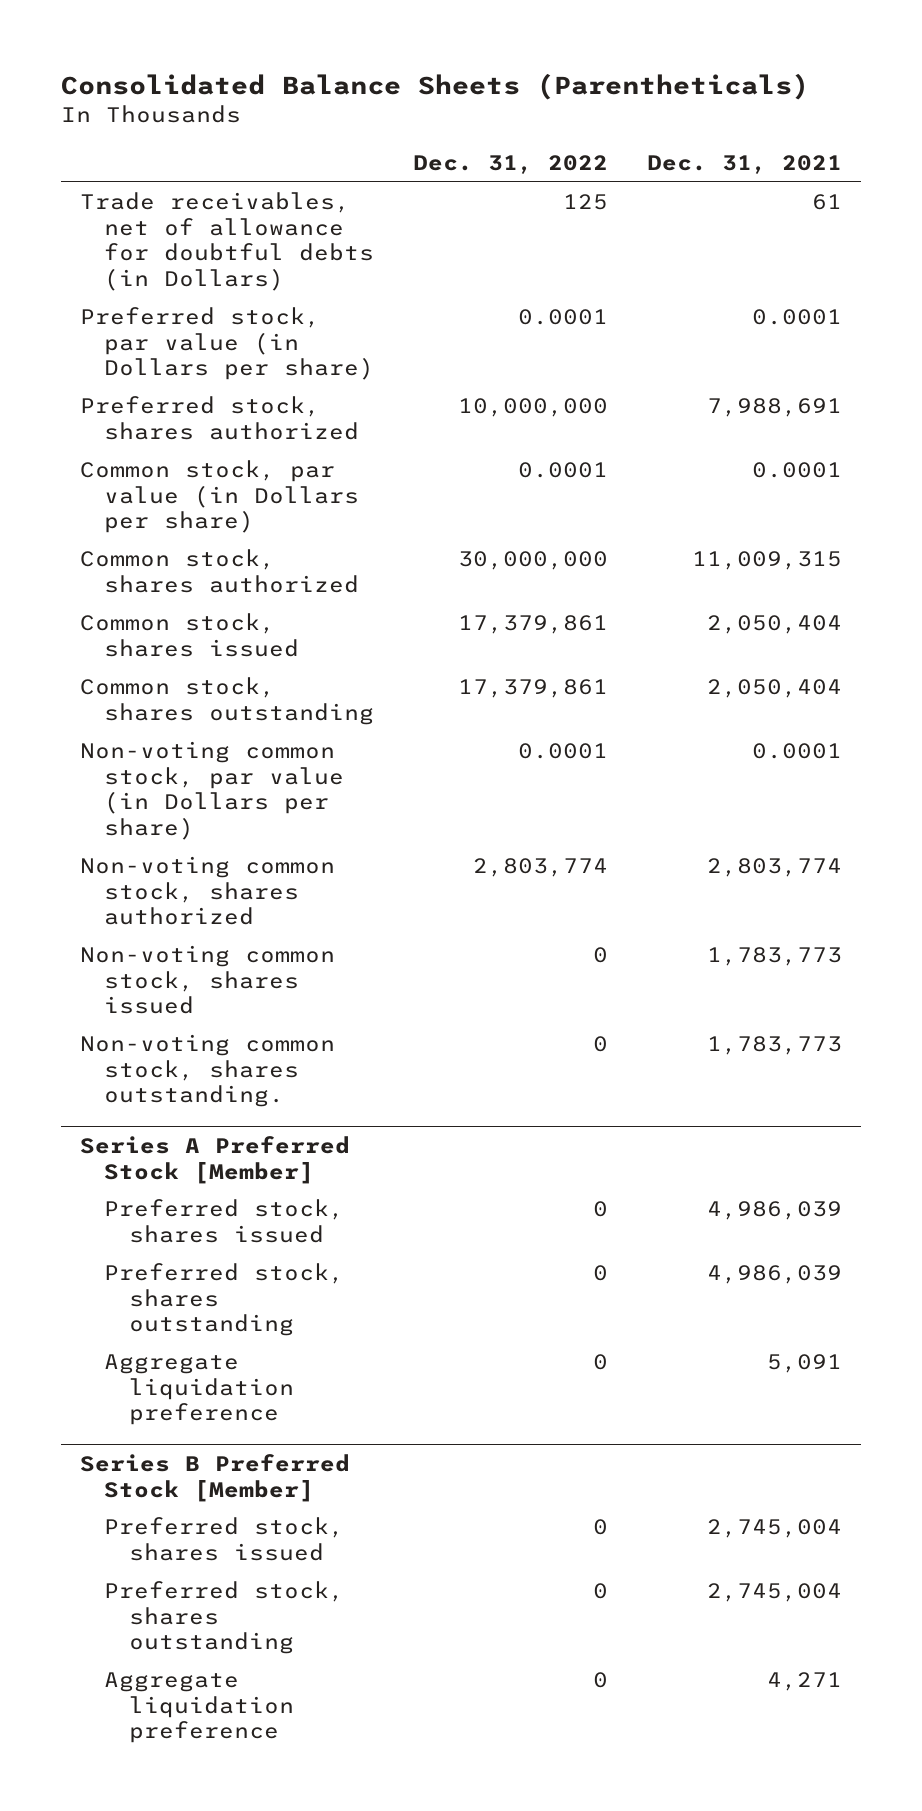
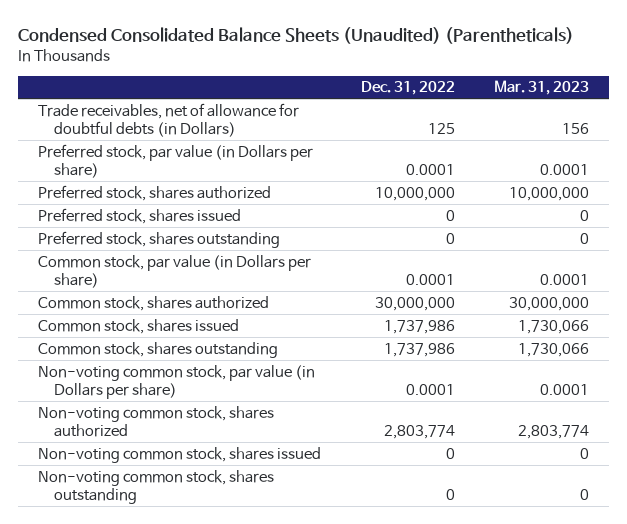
- Consolidated Balance Sheets (Parentheticals)
+ Condensed Consolidated Balance Sheets (Unaudited) (Parentheticals)
- | Dec. 31, 2022 | Dec. 31, 2021
+ | Dec. 31, 2022 | Mar. 31, 2023
+ Preferred stock, shares issued | 0 | 0
+ Preferred stock, shares outstanding | 0 | 0
- Common stock, shares issued | 17,379,861 | 2,050,404
- Common stock, shares outstanding | 17,379,861 | 2,050,404
+ Common stock, shares issued | 1,737,986 | 1,730,066
+ Common stock, shares outstanding | 1,737,986 | 1,730,066
- Non-voting common stock, shares outstanding. | 0 | 1,783,773
- Series A Preferred Stock [Member]
- Preferred stock, shares issued | 0 | 4,986,039
- Preferred stock, shares outstanding | 0 | 4,986,039
- Aggregate liquidation preference | 0 | 5,091
- Series B Preferred Stock [Member]
- Preferred stock, shares issued | 0 | 2,745,004
- Preferred stock, shares outstanding | 0 | 2,745,004
- Aggregate liquidation preference | 0 | 4,271
+ Non-voting common stock, shares outstanding | 0 | 0

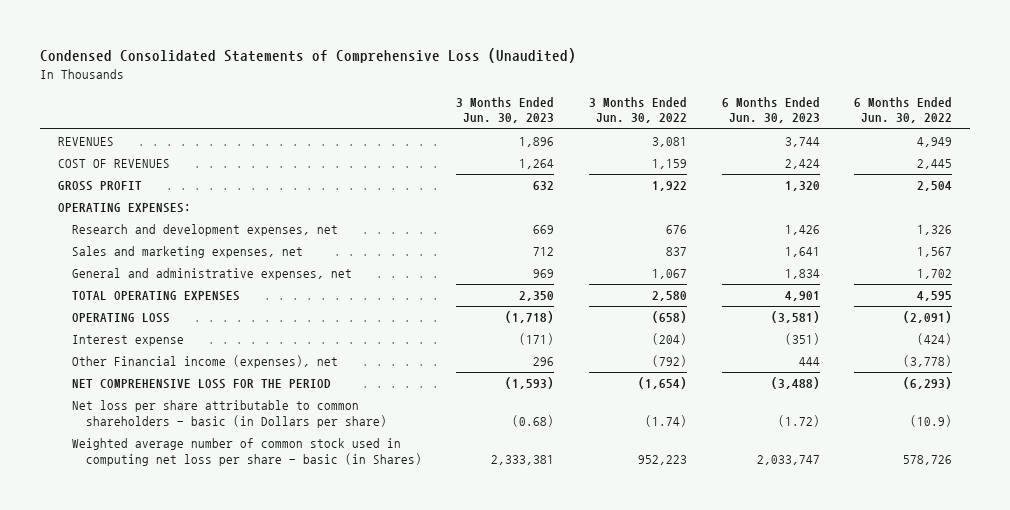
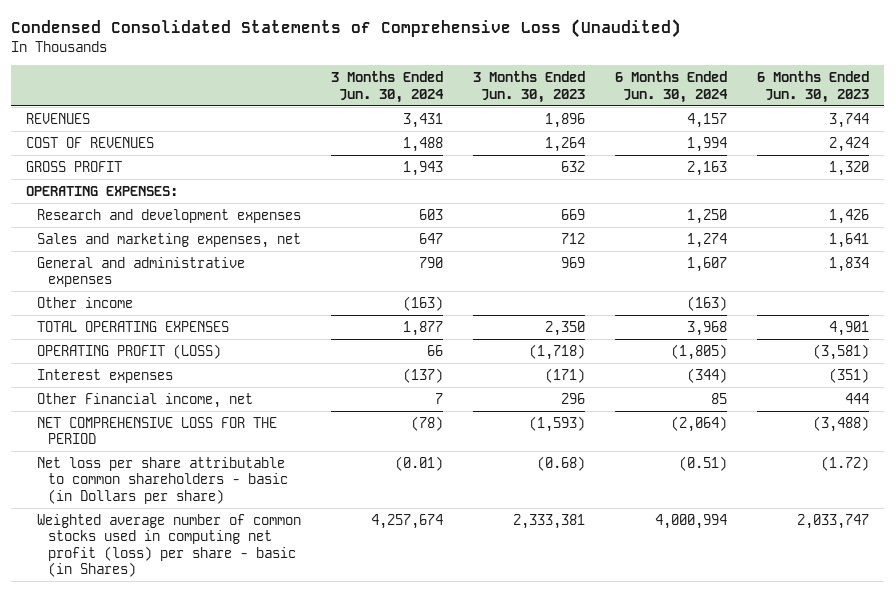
- | 3 Months Ended Jun. 30, 2023 | 3 Months Ended Jun. 30, 2022 | 6 Months Ended Jun. 30, 2023 | 6 Months Ended Jun. 30, 2022
+ | 3 Months Ended Jun. 30, 2024 | 3 Months Ended Jun. 30, 2023 | 6 Months Ended Jun. 30, 2024 | 6 Months Ended Jun. 30, 2023
- Research and development expenses, net | 669 | 676 | 1,426 | 1,326
+ Research and development expenses | 603 | 669 | 1,250 | 1,426
- General and administrative expenses, net | 969 | 1,067 | 1,834 | 1,702
+ General and administrative expenses | 790 | 969 | 1,607 | 1,834
+ Other income | (163) | | (163) |
- OPERATING LOSS | (1,718) | (658) | (3,581) | (2,091)
- Interest expense | (171) | (204) | (351) | (424)
- Other Financial income (expenses), net | 296 | (792) | 444 | (3,778)
+ OPERATING PROFIT (LOSS) | 66 | (1,718) | (1,805) | (3,581)
+ Interest expenses | (137) | (171) | (344) | (351)
+ Other Financial income, net | 7 | 296 | 85 | 444
- Weighted average number of common stock used in computing net loss per share - basic (in Shares) | 2,333,381 | 952,223 | 2,033,747 | 578,726
+ Weighted average number of common stocks used in computing net profit (loss) per share - basic (in Shares) | 4,257,674 | 2,333,381 | 4,000,994 | 2,033,747

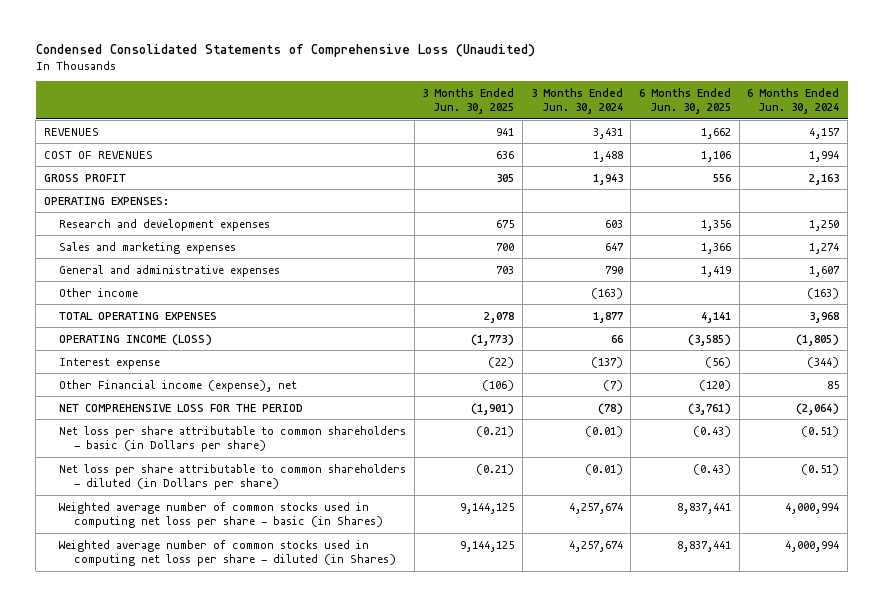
- | 3 Months Ended Jun. 30, 2024 | 3 Months Ended Jun. 30, 2023 | 6 Months Ended Jun. 30, 2024 | 6 Months Ended Jun. 30, 2023
+ | 3 Months Ended Jun. 30, 2025 | 3 Months Ended Jun. 30, 2024 | 6 Months Ended Jun. 30, 2025 | 6 Months Ended Jun. 30, 2024
- Sales and marketing expenses, net | 647 | 712 | 1,274 | 1,641
+ Sales and marketing expenses | 700 | 647 | 1,366 | 1,274
- OPERATING PROFIT (LOSS) | 66 | (1,718) | (1,805) | (3,581)
- Interest expenses | (137) | (171) | (344) | (351)
- Other Financial income, net | 7 | 296 | 85 | 444
+ OPERATING INCOME (LOSS) | (1,773) | 66 | (3,585) | (1,805)
+ Interest expense | (22) | (137) | (56) | (344)
+ Other Financial income (expense), net | (106) | (7) | (120) | 85
- Weighted average number of common stocks used in computing net profit (loss) per share - basic (in Shares) | 4,257,674 | 2,333,381 | 4,000,994 | 2,033,747
+ Net loss per share attributable to common shareholders - diluted (in Dollars per share) | (0.21) | (0.01) | (0.43) | (0.51)
+ Weighted average number of common stocks used in computing net loss per share - basic (in Shares) | 9,144,125 | 4,257,674 | 8,837,441 | 4,000,994
+ Weighted average number of common stocks used in computing net loss per share - diluted (in Shares) | 9,144,125 | 4,257,674 | 8,837,441 | 4,000,994

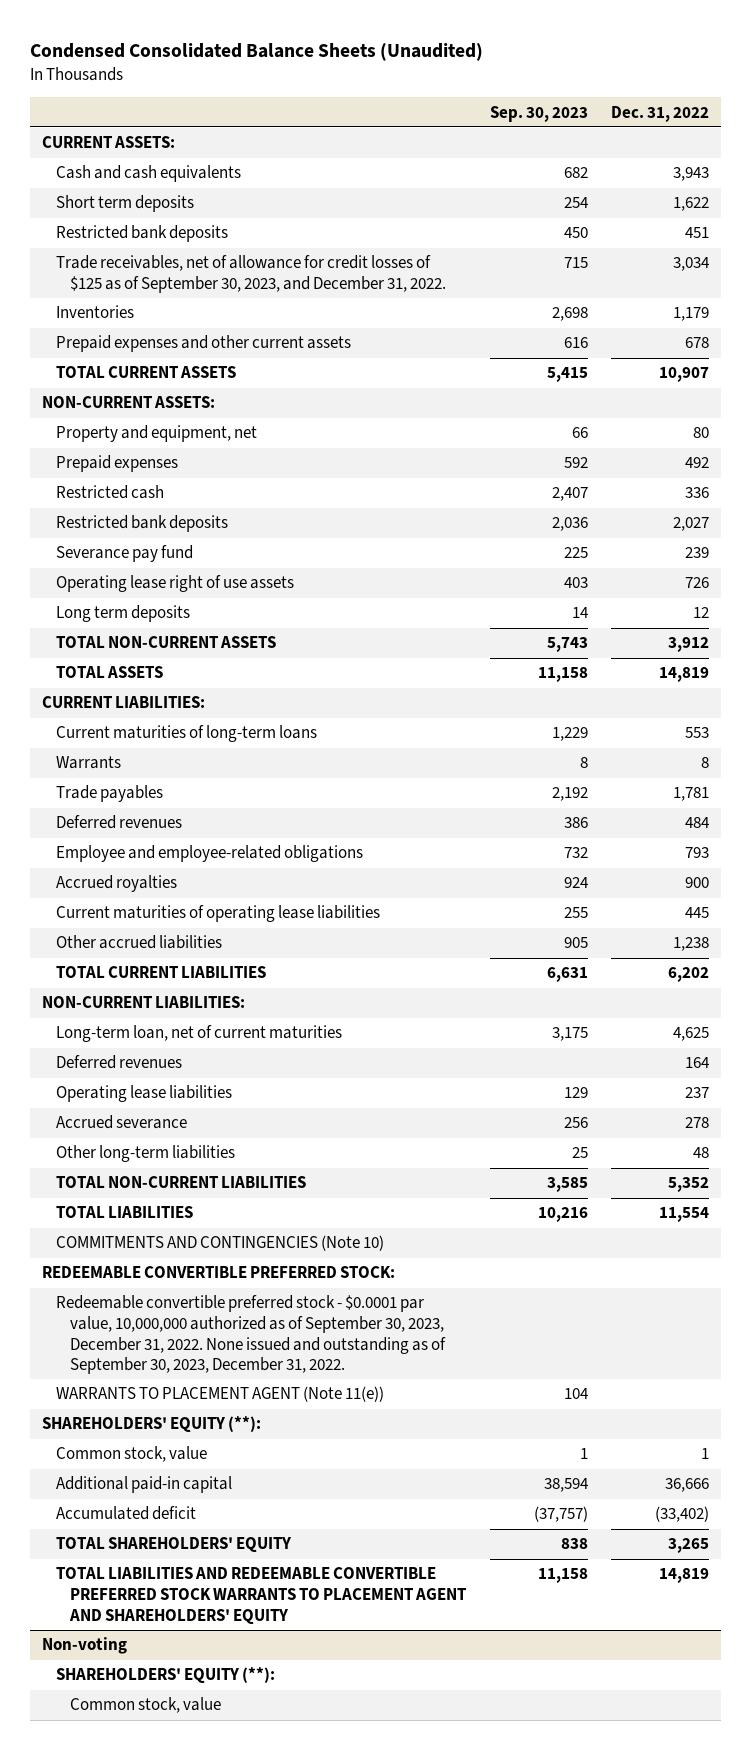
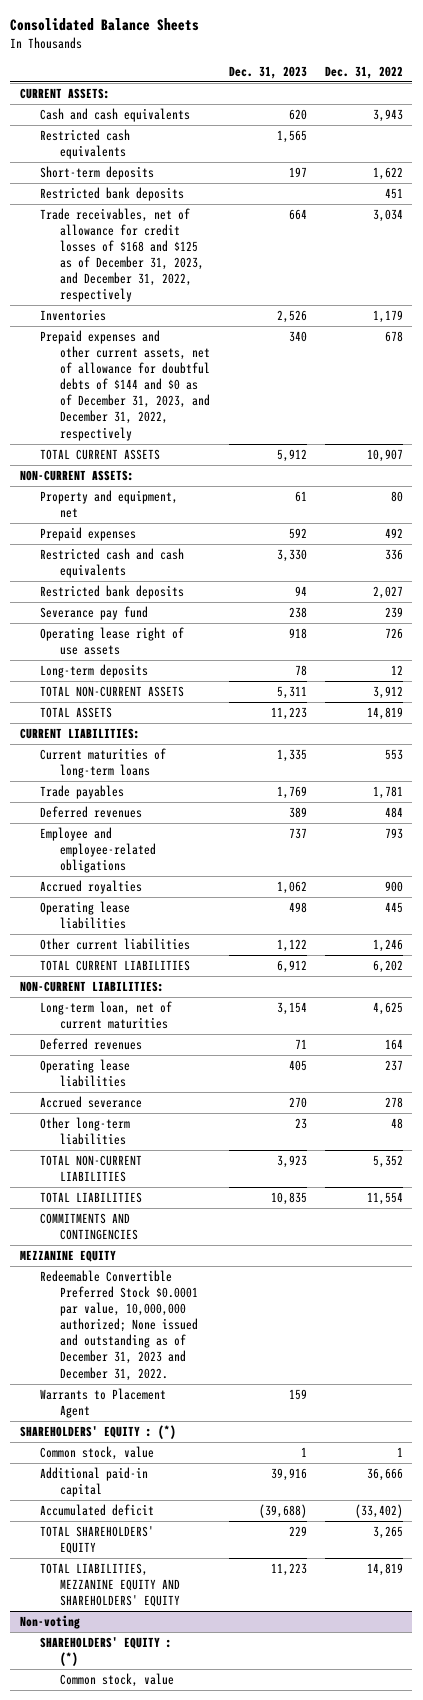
- Condensed Consolidated Balance Sheets (Unaudited)
+ Consolidated Balance Sheets
- | Sep. 30, 2023 | Dec. 31, 2022
+ | Dec. 31, 2023 | Dec. 31, 2022
- Short term deposits | 254 | 1,622
+ Restricted cash equivalents | 1,565 |
+ Short-term deposits | 197 | 1,622
- Trade receivables, net of allowance for credit losses of $125 as of September 30, 2023, and December 31, 2022. | 715 | 3,034
+ Trade receivables, net of allowance for credit losses of $168 and $125 as of December 31, 2023, and December 31, 2022, respectively | 664 | 3,034
- Prepaid expenses and other current assets | 616 | 678
+ Prepaid expenses and other current assets, net of allowance for doubtful debts of $144 and $0 as of December 31, 2023, and December 31, 2022, respectively | 340 | 678
- Restricted cash | 2,407 | 336
+ Restricted cash and cash equivalents | 3,330 | 336
- Long term deposits | 14 | 12
+ Long-term deposits | 78 | 12
- Warrants | 8 | 8
- Current maturities of operating lease liabilities | 255 | 445
- Other accrued liabilities | 905 | 1,238
+ Operating lease liabilities | 498 | 445
+ Other current liabilities | 1,122 | 1,246
- COMMITMENTS AND CONTINGENCIES (Note 10)
- REDEEMABLE CONVERTIBLE PREFERRED STOCK:
- Redeemable convertible preferred stock - $0.0001 par value, 10,000,000 authorized as of September 30, 2023, December 31, 2022. None issued and outstanding as of September 30, 2023, December 31, 2022.
- WARRANTS TO PLACEMENT AGENT (Note 11(e)) | 104 |
- SHAREHOLDERS' EQUITY (**):
+ COMMITMENTS AND CONTINGENCIES
+ MEZZANINE EQUITY
+ Redeemable Convertible Preferred Stock $0.0001 par value, 10,000,000 authorized; None issued and outstanding as of December 31, 2023 and December 31, 2022.
+ Warrants to Placement Agent | 159 |
+ SHAREHOLDERS' EQUITY : (*)
- TOTAL LIABILITIES AND REDEEMABLE CONVERTIBLE PREFERRED STOCK WARRANTS TO PLACEMENT AGENT AND SHAREHOLDERS' EQUITY | 11,158 | 14,819
+ TOTAL LIABILITIES, MEZZANINE EQUITY AND SHAREHOLDERS' EQUITY | 11,223 | 14,819
@ Non-voting
- SHAREHOLDERS' EQUITY (**):
+ SHAREHOLDERS' EQUITY : (*)

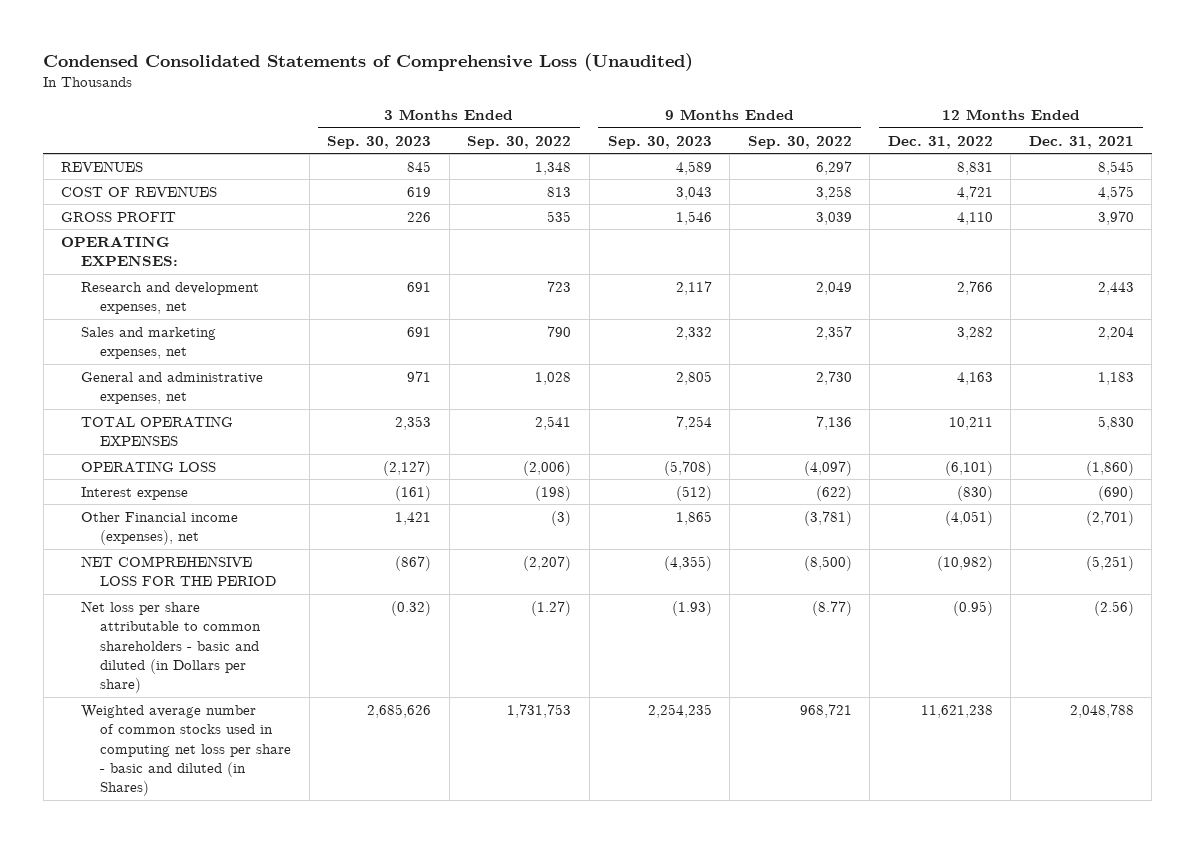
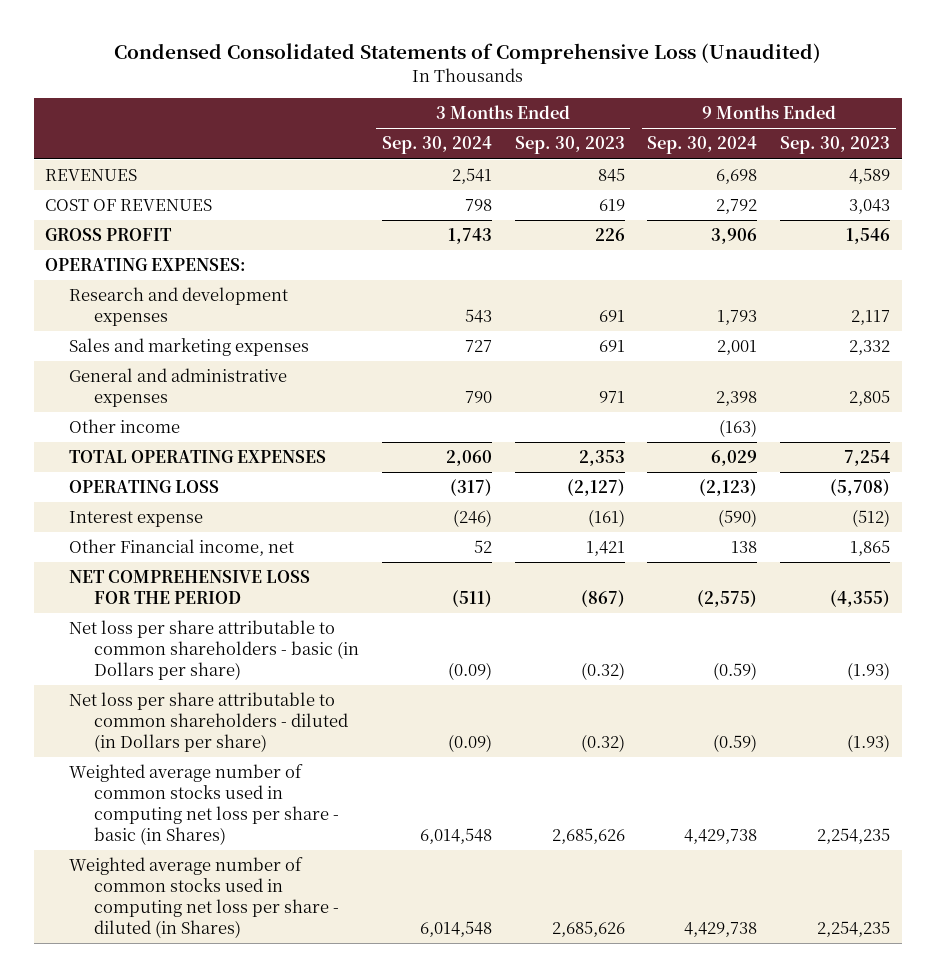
- | 3 Months Ended Sep. 30, 2023 | 3 Months Ended Sep. 30, 2022 | 9 Months Ended Sep. 30, 2023 | 9 Months Ended Sep. 30, 2022 | 12 Months Ended Dec. 31, 2022 | 12 Months Ended Dec. 31, 2021
+ | 3 Months Ended Sep. 30, 2024 | 3 Months Ended Sep. 30, 2023 | 9 Months Ended Sep. 30, 2024 | 9 Months Ended Sep. 30, 2023
- Research and development expenses, net | 691 | 723 | 2,117 | 2,049 | 2,766 | 2,443
- Sales and marketing expenses, net | 691 | 790 | 2,332 | 2,357 | 3,282 | 2,204
- General and administrative expenses, net | 971 | 1,028 | 2,805 | 2,730 | 4,163 | 1,183
+ Research and development expenses | 543 | 691 | 1,793 | 2,117
+ Sales and marketing expenses | 727 | 691 | 2,001 | 2,332
+ General and administrative expenses | 790 | 971 | 2,398 | 2,805
+ Other income | | | (163) |
- Other Financial income (expenses), net | 1,421 | (3) | 1,865 | (3,781) | (4,051) | (2,701)
+ Other Financial income, net | 52 | 1,421 | 138 | 1,865
- Net loss per share attributable to common shareholders - basic and diluted (in Dollars per share) | (0.32) | (1.27) | (1.93) | (8.77) | (0.95) | (2.56)
- Weighted average number of common stocks used in computing net loss per share - basic and diluted (in Shares) | 2,685,626 | 1,731,753 | 2,254,235 | 968,721 | 11,621,238 | 2,048,788
+ Net loss per share attributable to common shareholders - basic (in Dollars per share) | (0.09) | (0.32) | (0.59) | (1.93)
+ Net loss per share attributable to common shareholders - diluted (in Dollars per share) | (0.09) | (0.32) | (0.59) | (1.93)
+ Weighted average number of common stocks used in computing net loss per share - basic (in Shares) | 6,014,548 | 2,685,626 | 4,429,738 | 2,254,235
+ Weighted average number of common stocks used in computing net loss per share - diluted (in Shares) | 6,014,548 | 2,685,626 | 4,429,738 | 2,254,235

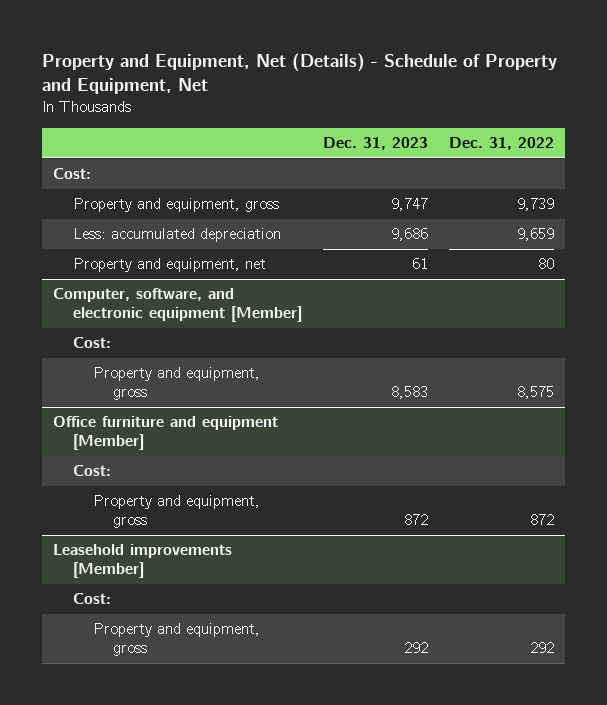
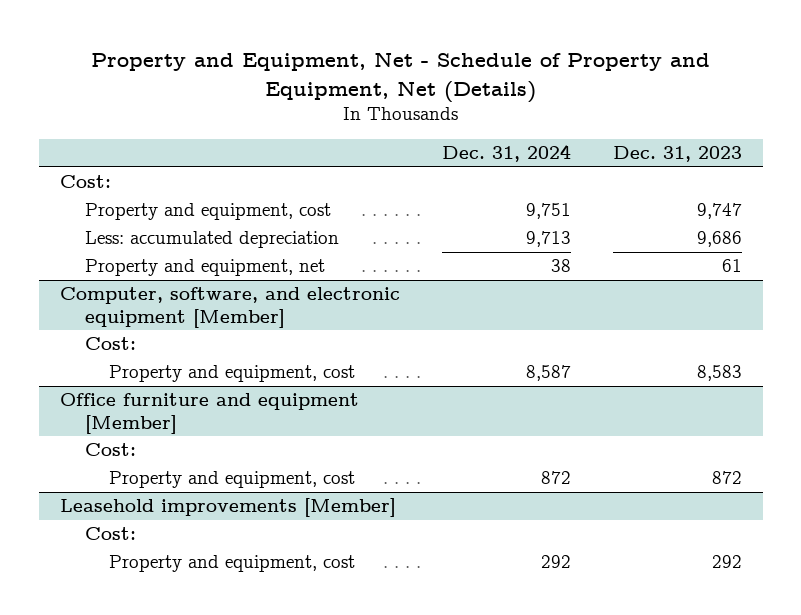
- Property and Equipment, Net (Details) - Schedule of Property and Equipment, Net
+ Property and Equipment, Net - Schedule of Property and Equipment, Net (Details)
- | Dec. 31, 2023 | Dec. 31, 2022
+ | Dec. 31, 2024 | Dec. 31, 2023
- Property and equipment, gross | 9,747 | 9,739
+ Property and equipment, cost | 9,751 | 9,747
@ Computer, software, and electronic equipment [Member]
- Property and equipment, gross | 8,583 | 8,575
+ Property and equipment, cost | 8,587 | 8,583
@ Office furniture and equipment [Member]
- Property and equipment, gross | 872 | 872
+ Property and equipment, cost | 872 | 872
@ Leasehold improvements [Member]
- Property and equipment, gross | 292 | 292
+ Property and equipment, cost | 292 | 292

